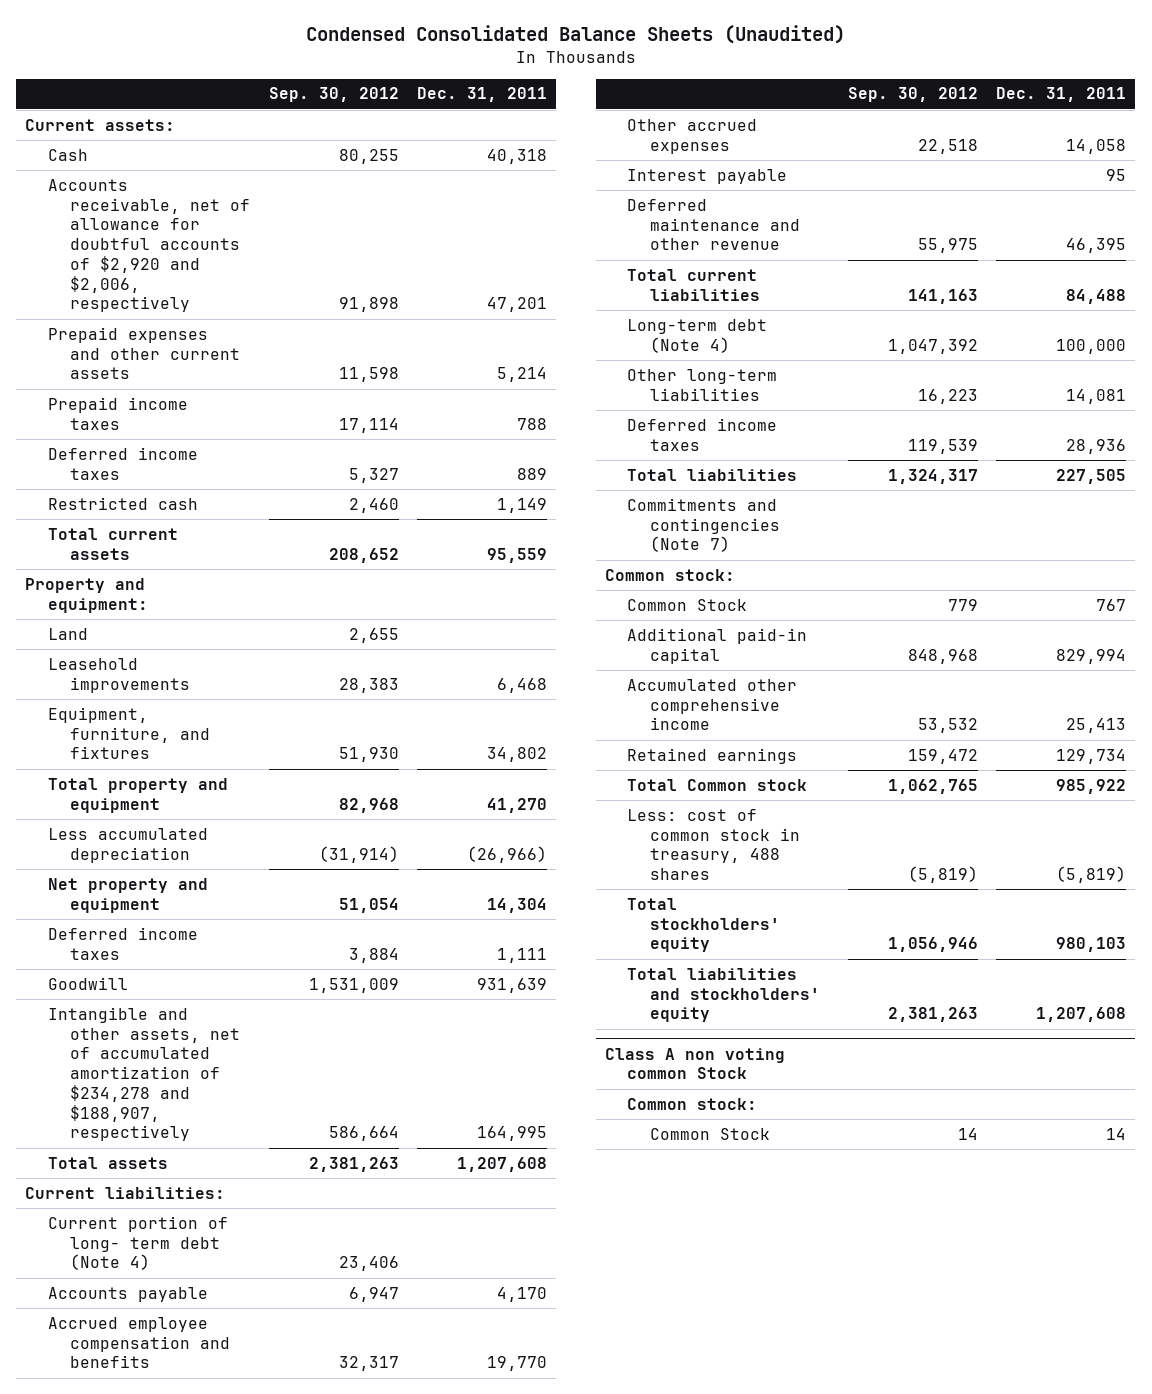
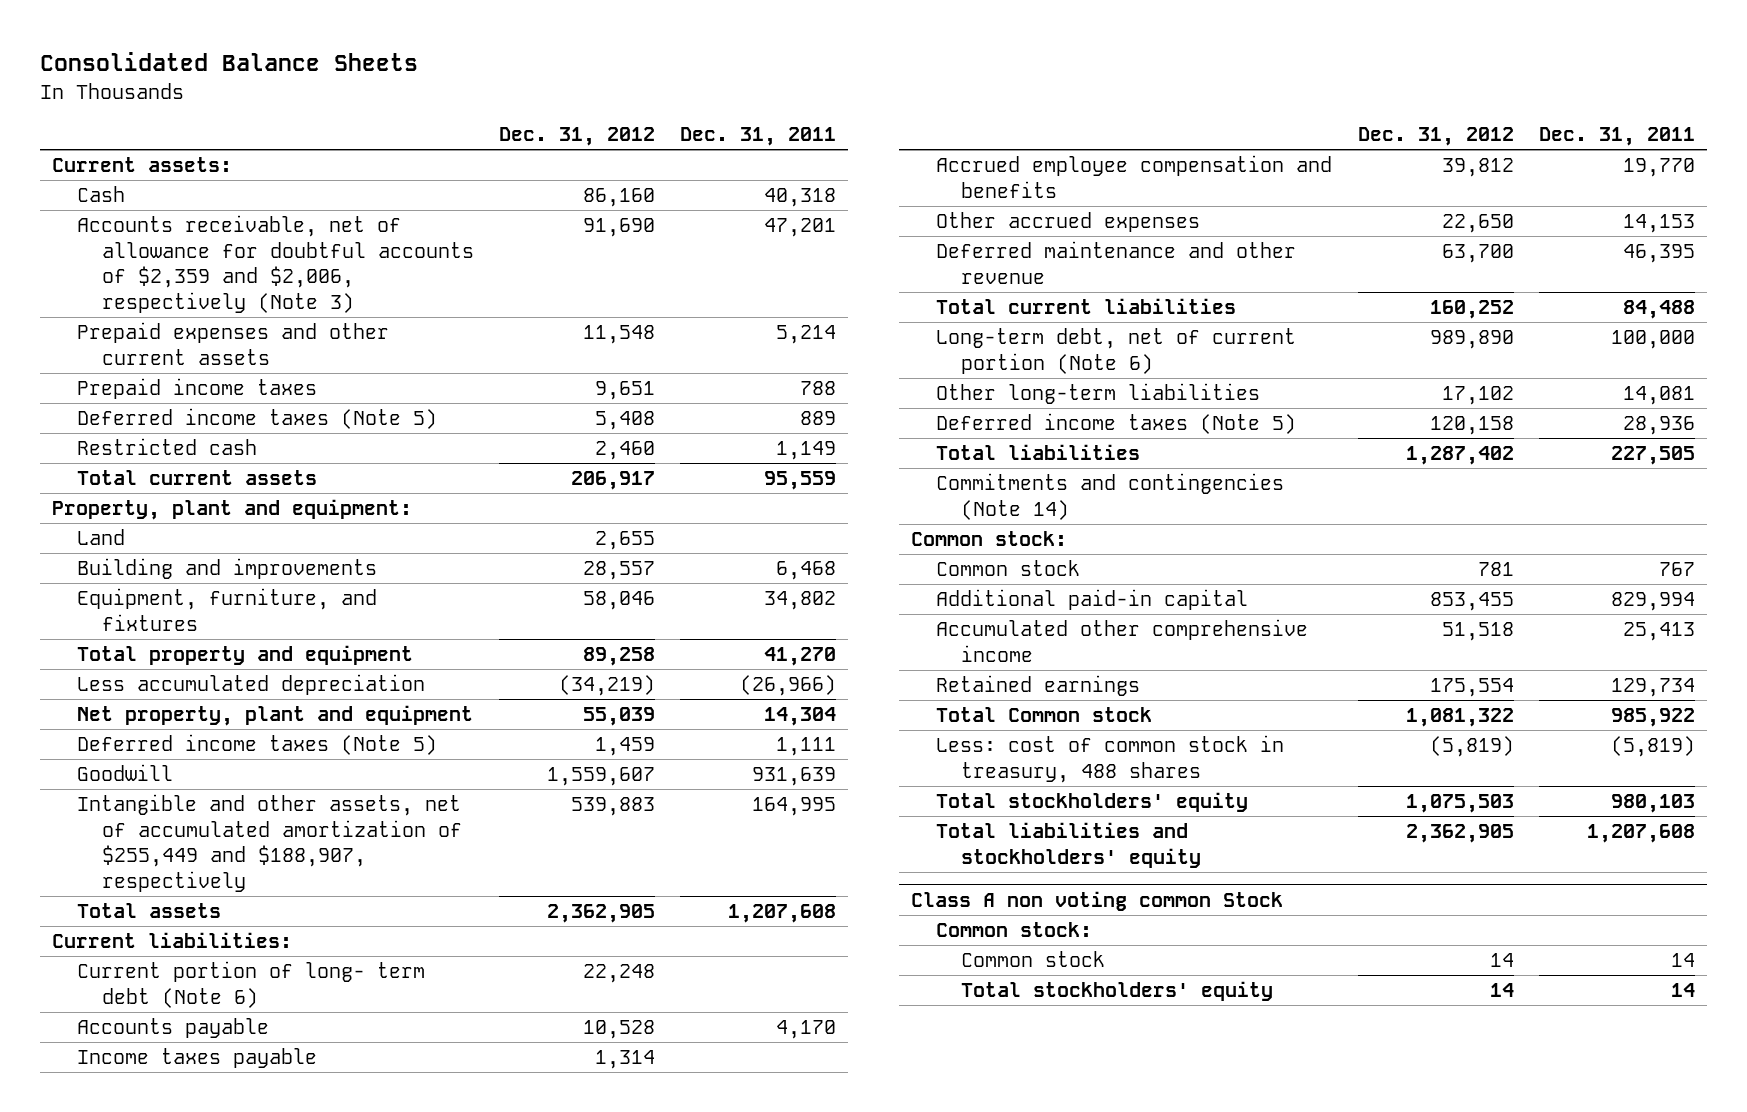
- Condensed Consolidated Balance Sheets (Unaudited)
+ Consolidated Balance Sheets
- | Sep. 30, 2012 | Dec. 31, 2011
+ | Dec. 31, 2012 | Dec. 31, 2011
- Accounts receivable, net of allowance for doubtful accounts of $2,920 and $2,006, respectively | 91,898 | 47,201
+ Accounts receivable, net of allowance for doubtful accounts of $2,359 and $2,006, respectively (Note 3) | 91,690 | 47,201
- Deferred income taxes | 5,327 | 889
+ Deferred income taxes (Note 5) | 5,408 | 889
- Property and equipment:
+ Property, plant and equipment:
- Leasehold improvements | 28,383 | 6,468
+ Building and improvements | 28,557 | 6,468
- Net property and equipment | 51,054 | 14,304
- Deferred income taxes | 3,884 | 1,111
+ Net property, plant and equipment | 55,039 | 14,304
+ Deferred income taxes (Note 5) | 1,459 | 1,111
- Intangible and other assets, net of accumulated amortization of $234,278 and $188,907, respectively | 586,664 | 164,995
+ Intangible and other assets, net of accumulated amortization of $255,449 and $188,907, respectively | 539,883 | 164,995
- Current portion of long- term debt (Note 4) | 23,406 |
+ Current portion of long- term debt (Note 6) | 22,248 |
+ Income taxes payable | 1,314 |
- Other accrued expenses | 22,518 | 14,058
- Interest payable | | 95
+ Other accrued expenses | 22,650 | 14,153
- Long-term debt (Note 4) | 1,047,392 | 100,000
+ Long-term debt, net of current portion (Note 6) | 989,890 | 100,000
- Deferred income taxes | 119,539 | 28,936
+ Deferred income taxes (Note 5) | 120,158 | 28,936
- Commitments and contingencies (Note 7)
+ Commitments and contingencies (Note 14)
- Common Stock | 779 | 767
+ Common stock | 781 | 767
@ Class A non voting common Stock
- Common Stock | 14 | 14
+ Common stock | 14 | 14
+ Total stockholders' equity | 14 | 14

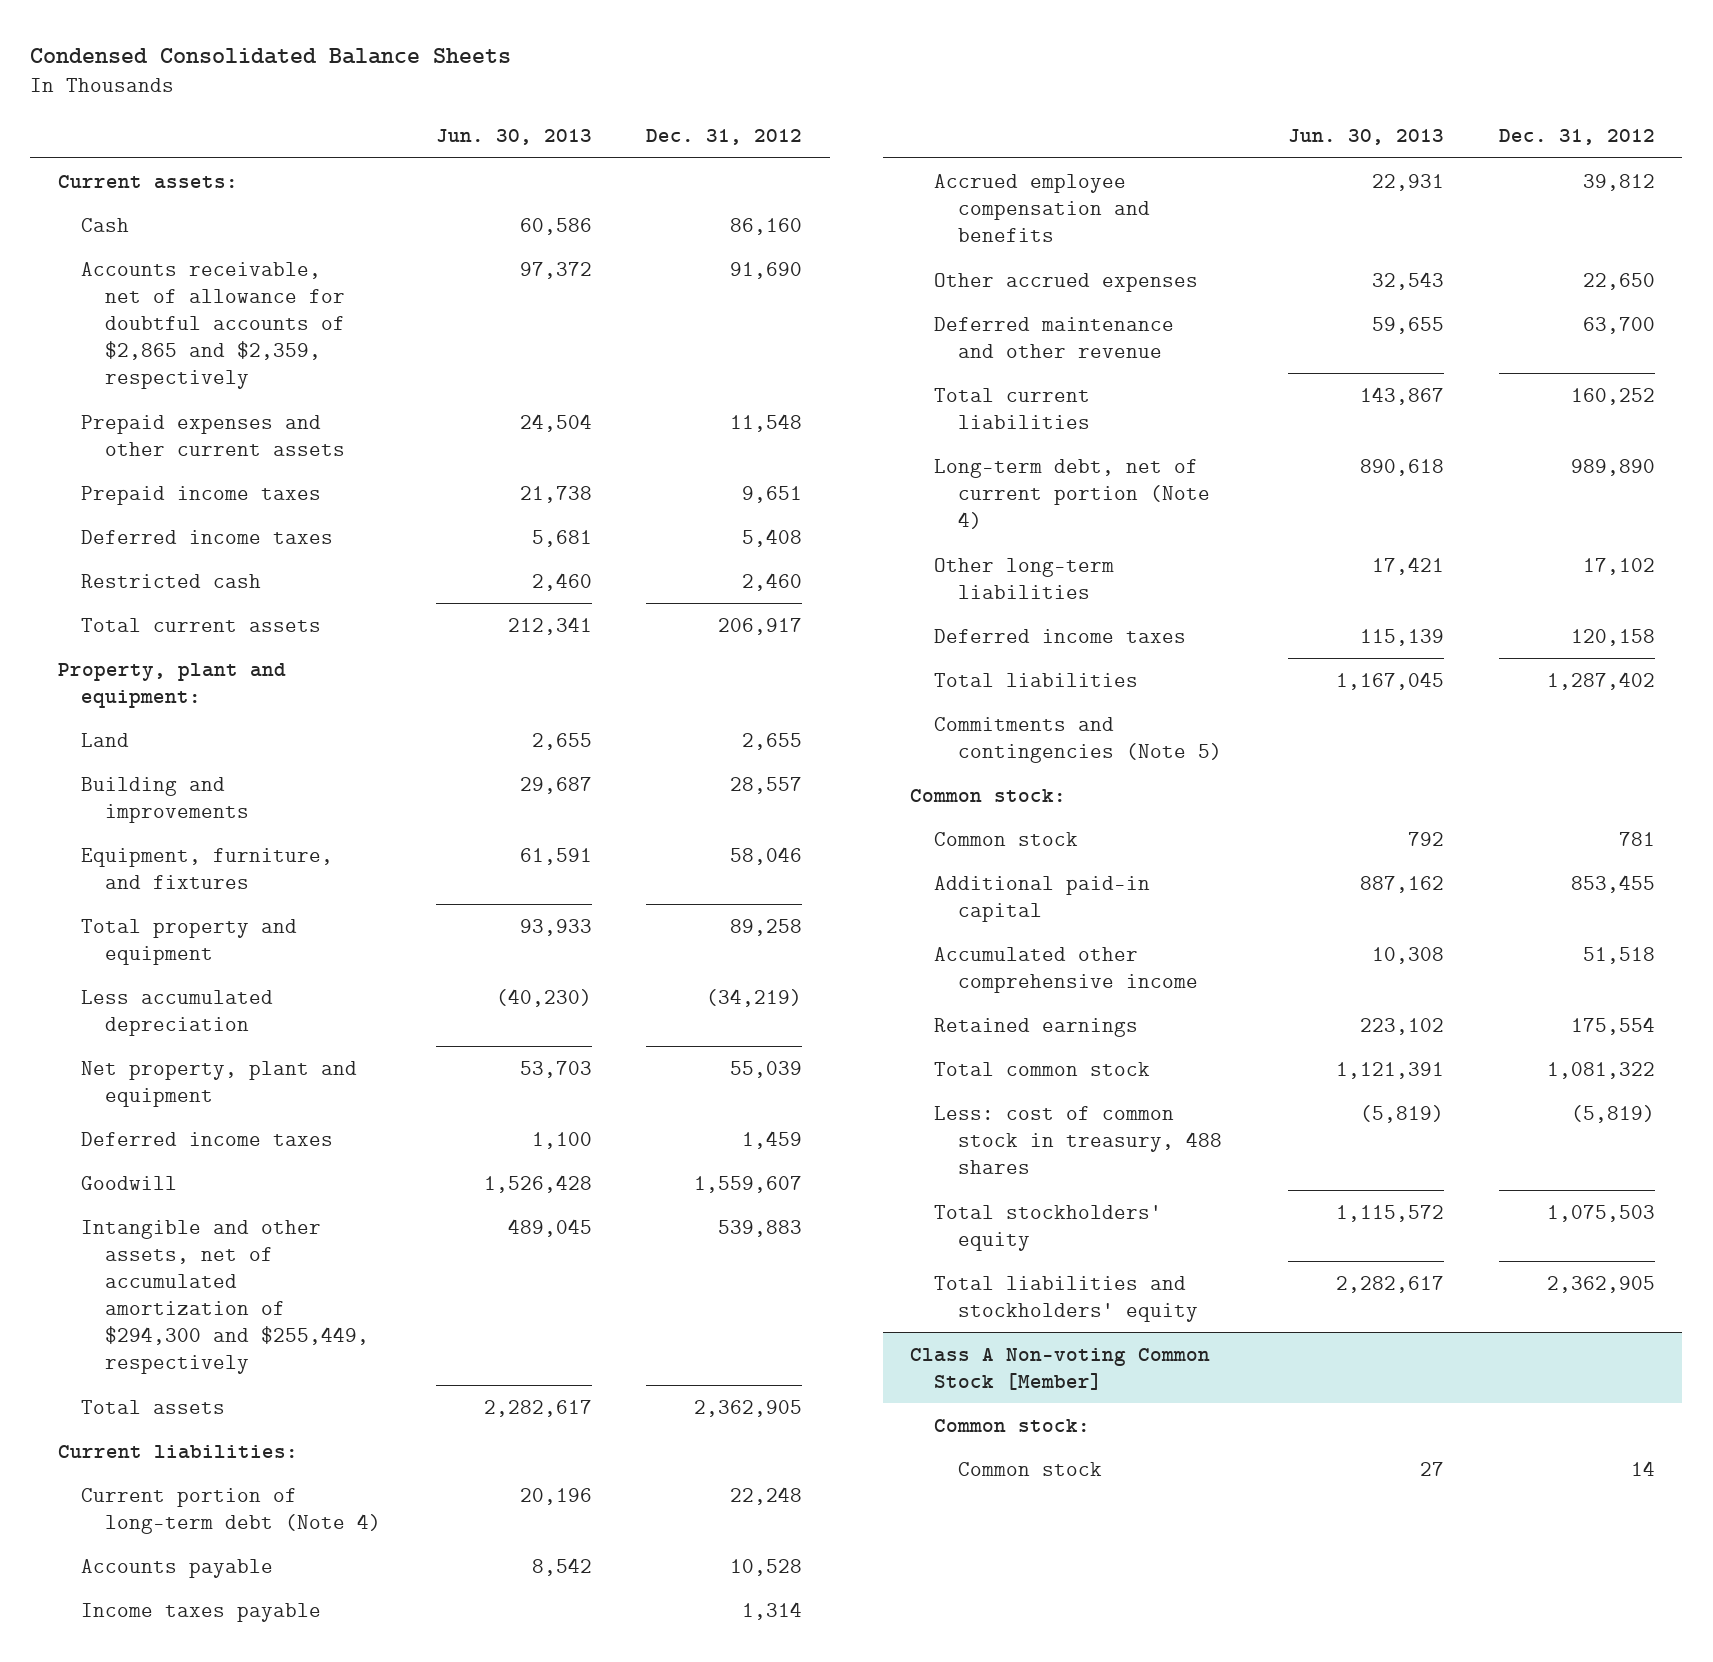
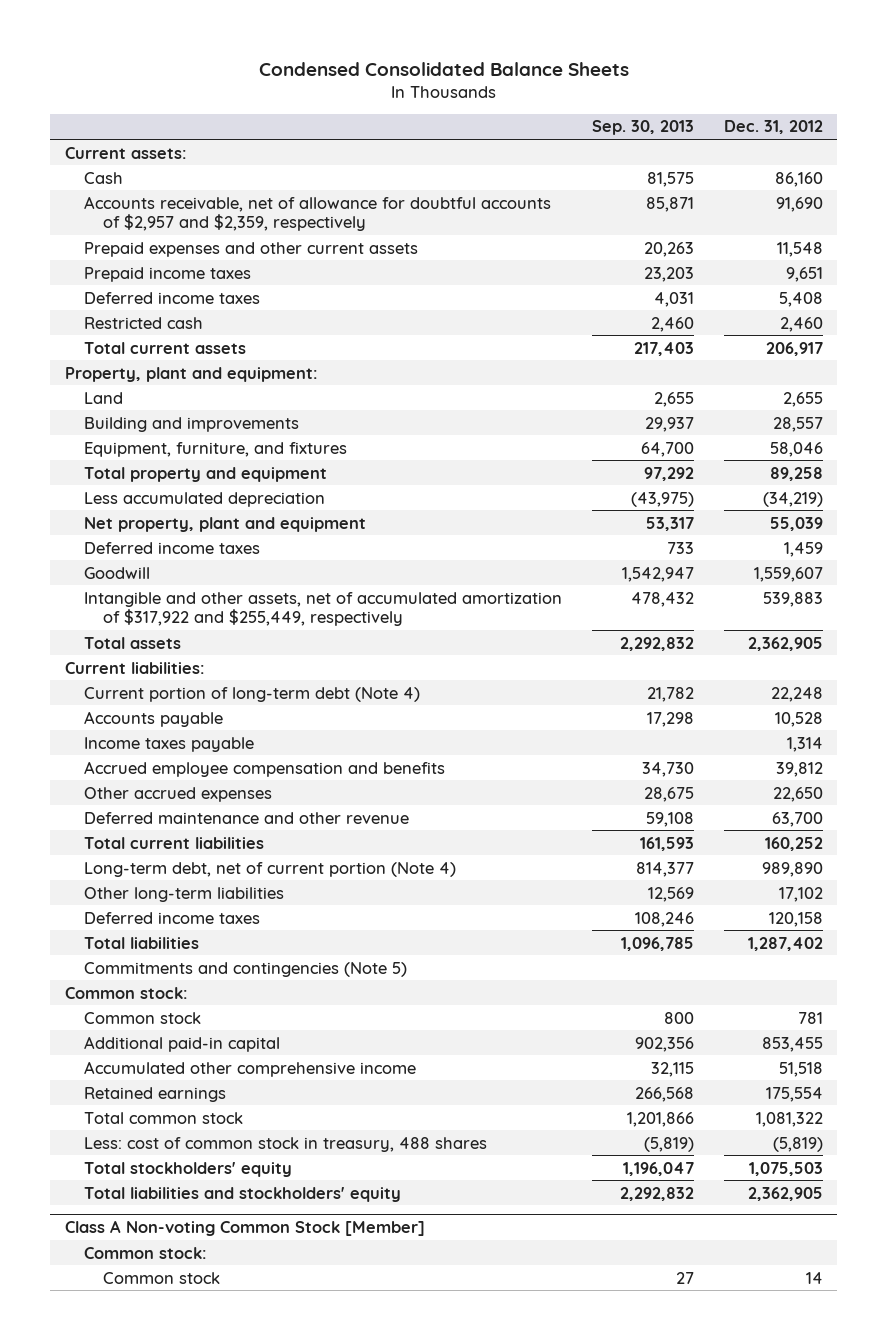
- | Jun. 30, 2013 | Dec. 31, 2012
+ | Sep. 30, 2013 | Dec. 31, 2012
- Accounts receivable, net of allowance for doubtful accounts of $2,865 and $2,359, respectively | 97,372 | 91,690
+ Accounts receivable, net of allowance for doubtful accounts of $2,957 and $2,359, respectively | 85,871 | 91,690
- Intangible and other assets, net of accumulated amortization of $294,300 and $255,449, respectively | 489,045 | 539,883
+ Intangible and other assets, net of accumulated amortization of $317,922 and $255,449, respectively | 478,432 | 539,883

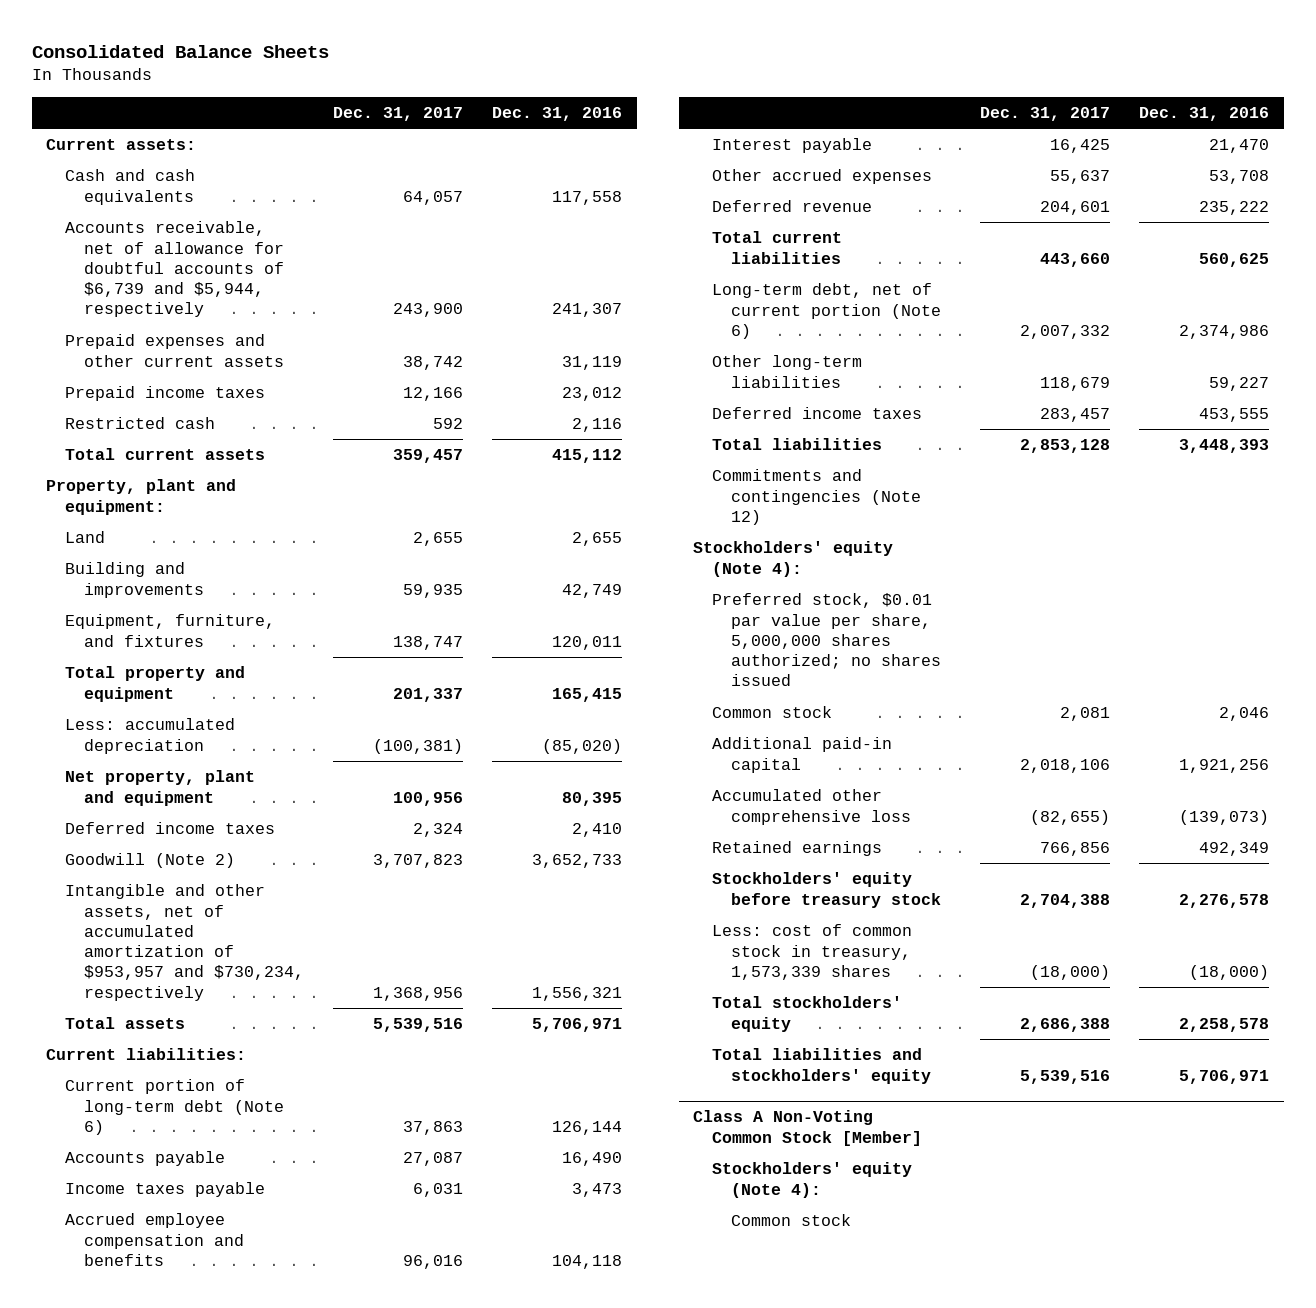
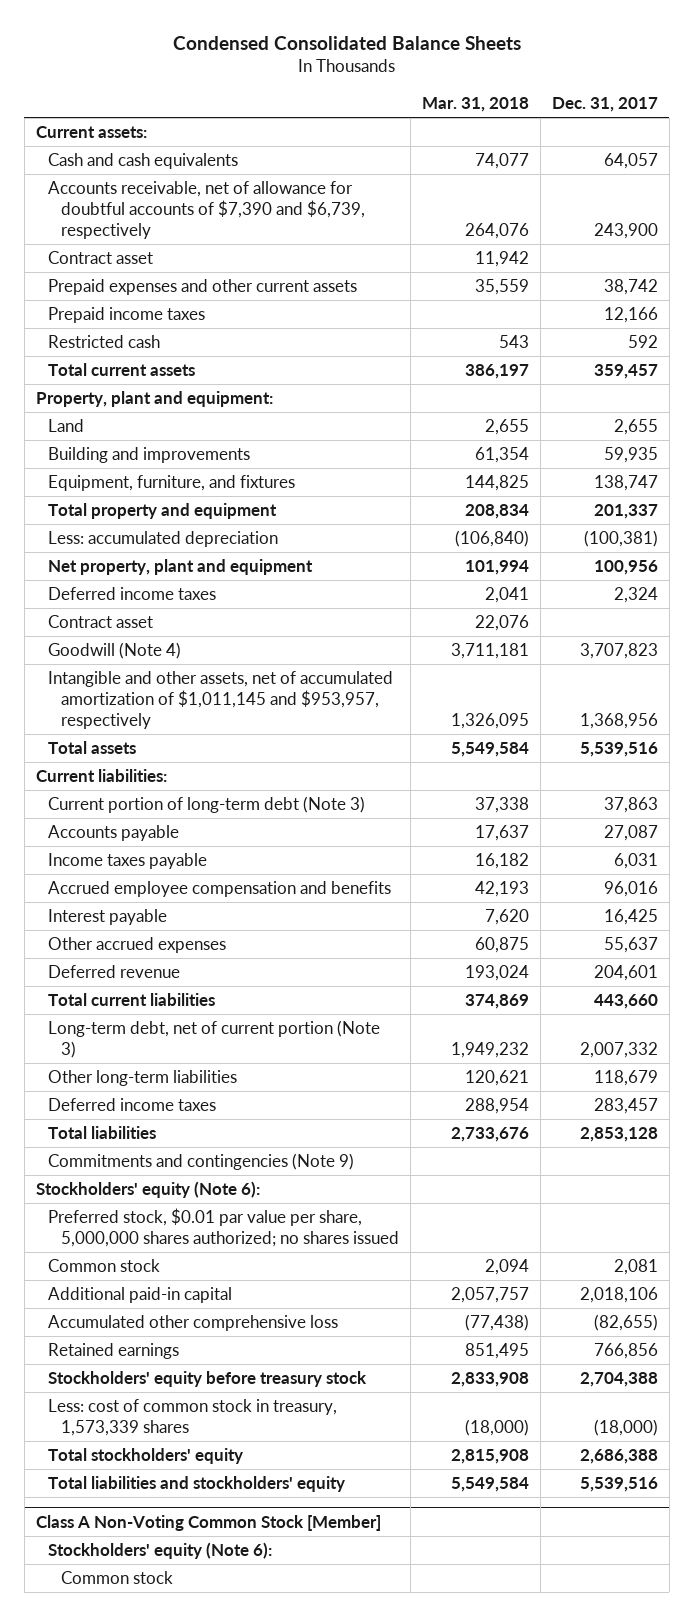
- Consolidated Balance Sheets
+ Condensed Consolidated Balance Sheets
- | Dec. 31, 2017 | Dec. 31, 2016
+ | Mar. 31, 2018 | Dec. 31, 2017
- Accounts receivable, net of allowance for doubtful accounts of $6,739 and $5,944, respectively | 243,900 | 241,307
+ Accounts receivable, net of allowance for doubtful accounts of $7,390 and $6,739, respectively | 264,076 | 243,900
+ Contract asset | 11,942 |
- Goodwill (Note 2) | 3,707,823 | 3,652,733
- Intangible and other assets, net of accumulated amortization of $953,957 and $730,234, respectively | 1,368,956 | 1,556,321
+ Contract asset | 22,076 |
+ Goodwill (Note 4) | 3,711,181 | 3,707,823
+ Intangible and other assets, net of accumulated amortization of $1,011,145 and $953,957, respectively | 1,326,095 | 1,368,956
- Current portion of long-term debt (Note 6) | 37,863 | 126,144
+ Current portion of long-term debt (Note 3) | 37,338 | 37,863
- Long-term debt, net of current portion (Note 6) | 2,007,332 | 2,374,986
+ Long-term debt, net of current portion (Note 3) | 1,949,232 | 2,007,332
- Commitments and contingencies (Note 12)
- Stockholders' equity (Note 4):
+ Commitments and contingencies (Note 9)
+ Stockholders' equity (Note 6):
@ Class A Non-Voting Common Stock [Member]
- Stockholders' equity (Note 4):
+ Stockholders' equity (Note 6):

